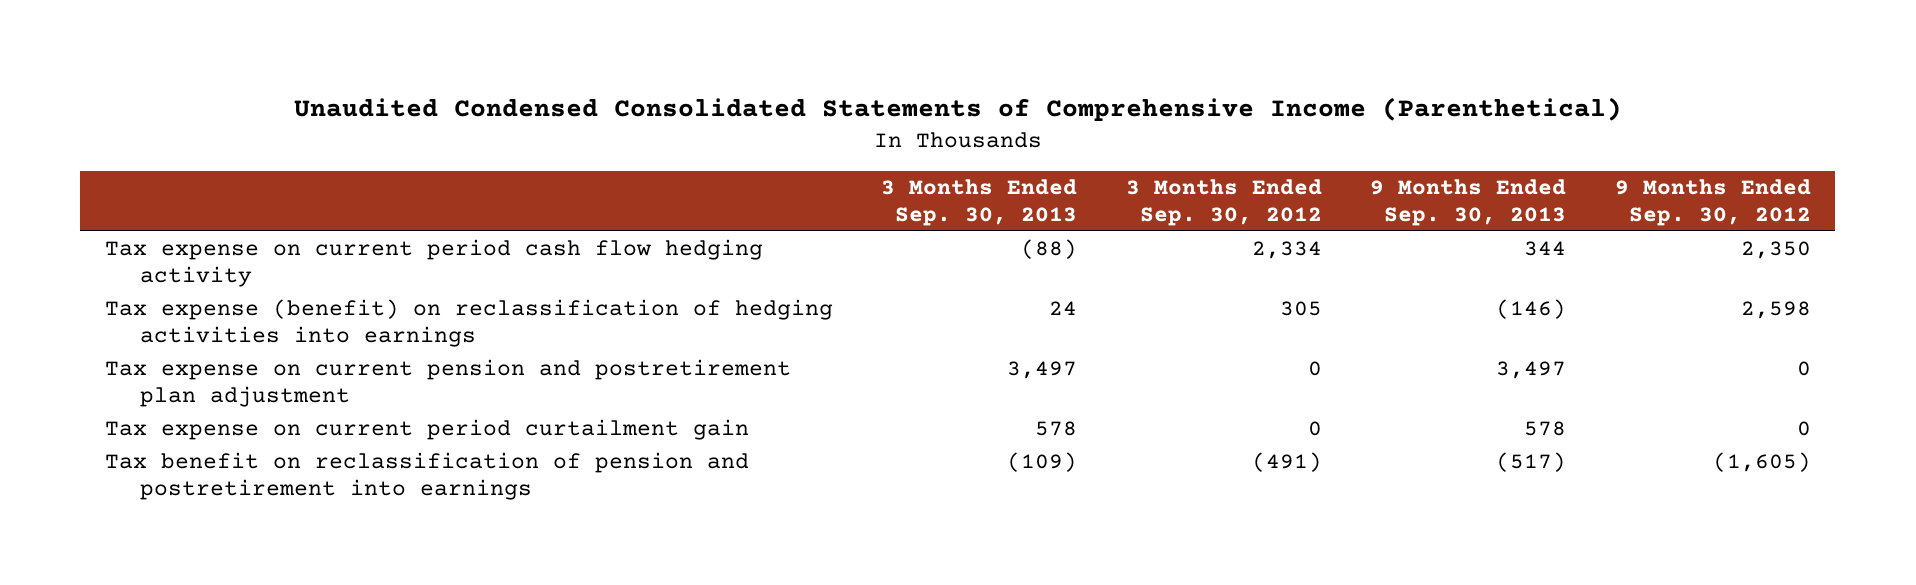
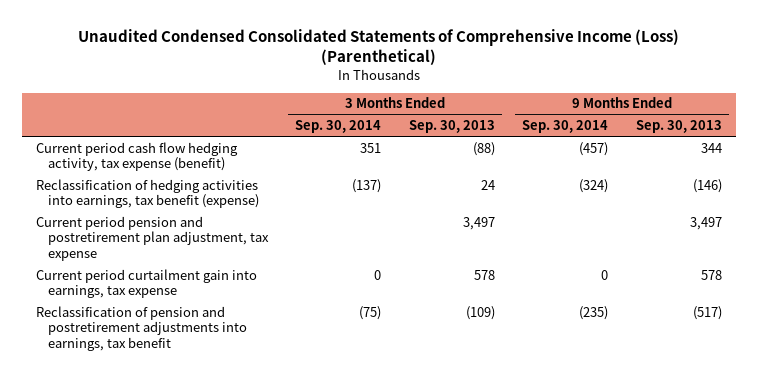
- Unaudited Condensed Consolidated Statements of Comprehensive Income (Parenthetical)
+ Unaudited Condensed Consolidated Statements of Comprehensive Income (Loss) (Parenthetical)
- | 3 Months Ended Sep. 30, 2013 | 3 Months Ended Sep. 30, 2012 | 9 Months Ended Sep. 30, 2013 | 9 Months Ended Sep. 30, 2012
+ | 3 Months Ended Sep. 30, 2014 | 3 Months Ended Sep. 30, 2013 | 9 Months Ended Sep. 30, 2014 | 9 Months Ended Sep. 30, 2013
- Tax expense on current period cash flow hedging activity | (88) | 2,334 | 344 | 2,350
- Tax expense (benefit) on reclassification of hedging activities into earnings | 24 | 305 | (146) | 2,598
- Tax expense on current pension and postretirement plan adjustment | 3,497 | 0 | 3,497 | 0
- Tax expense on current period curtailment gain | 578 | 0 | 578 | 0
- Tax benefit on reclassification of pension and postretirement into earnings | (109) | (491) | (517) | (1,605)
+ Current period cash flow hedging activity, tax expense (benefit) | 351 | (88) | (457) | 344
+ Reclassification of hedging activities into earnings, tax benefit (expense) | (137) | 24 | (324) | (146)
+ Current period pension and postretirement plan adjustment, tax expense | | 3,497 | | 3,497
+ Current period curtailment gain into earnings, tax expense | 0 | 578 | 0 | 578
+ Reclassification of pension and postretirement adjustments into earnings, tax benefit | (75) | (109) | (235) | (517)

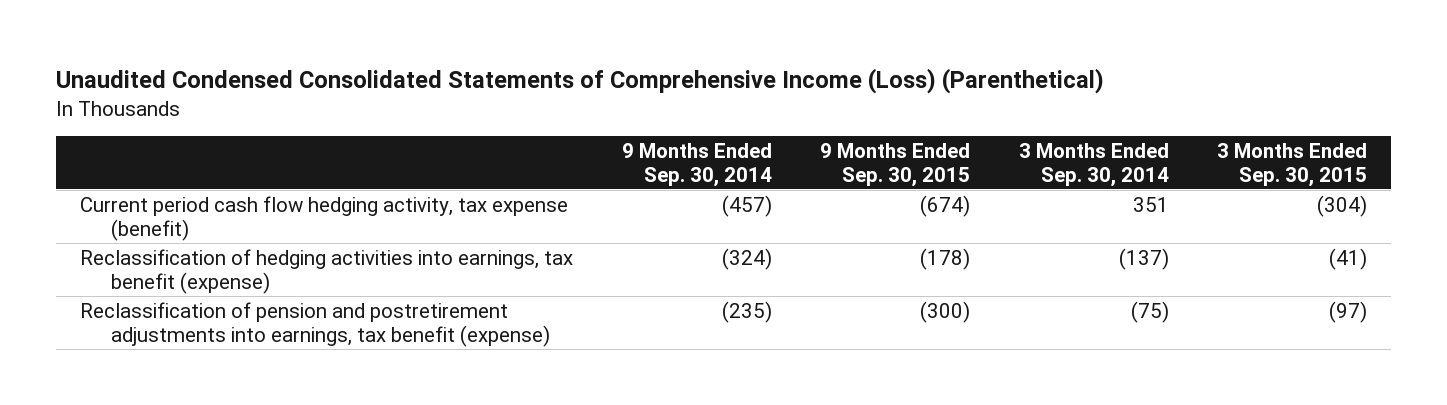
- | 3 Months Ended Sep. 30, 2014 | 3 Months Ended Sep. 30, 2013 | 9 Months Ended Sep. 30, 2014 | 9 Months Ended Sep. 30, 2013
+ | 9 Months Ended Sep. 30, 2014 | 9 Months Ended Sep. 30, 2015 | 3 Months Ended Sep. 30, 2014 | 3 Months Ended Sep. 30, 2015
- Current period pension and postretirement plan adjustment, tax expense | | 3,497 | | 3,497
- Current period curtailment gain into earnings, tax expense | 0 | 578 | 0 | 578
- Reclassification of pension and postretirement adjustments into earnings, tax benefit | (75) | (109) | (235) | (517)
+ Reclassification of pension and postretirement adjustments into earnings, tax benefit (expense) | (235) | (300) | (75) | (97)

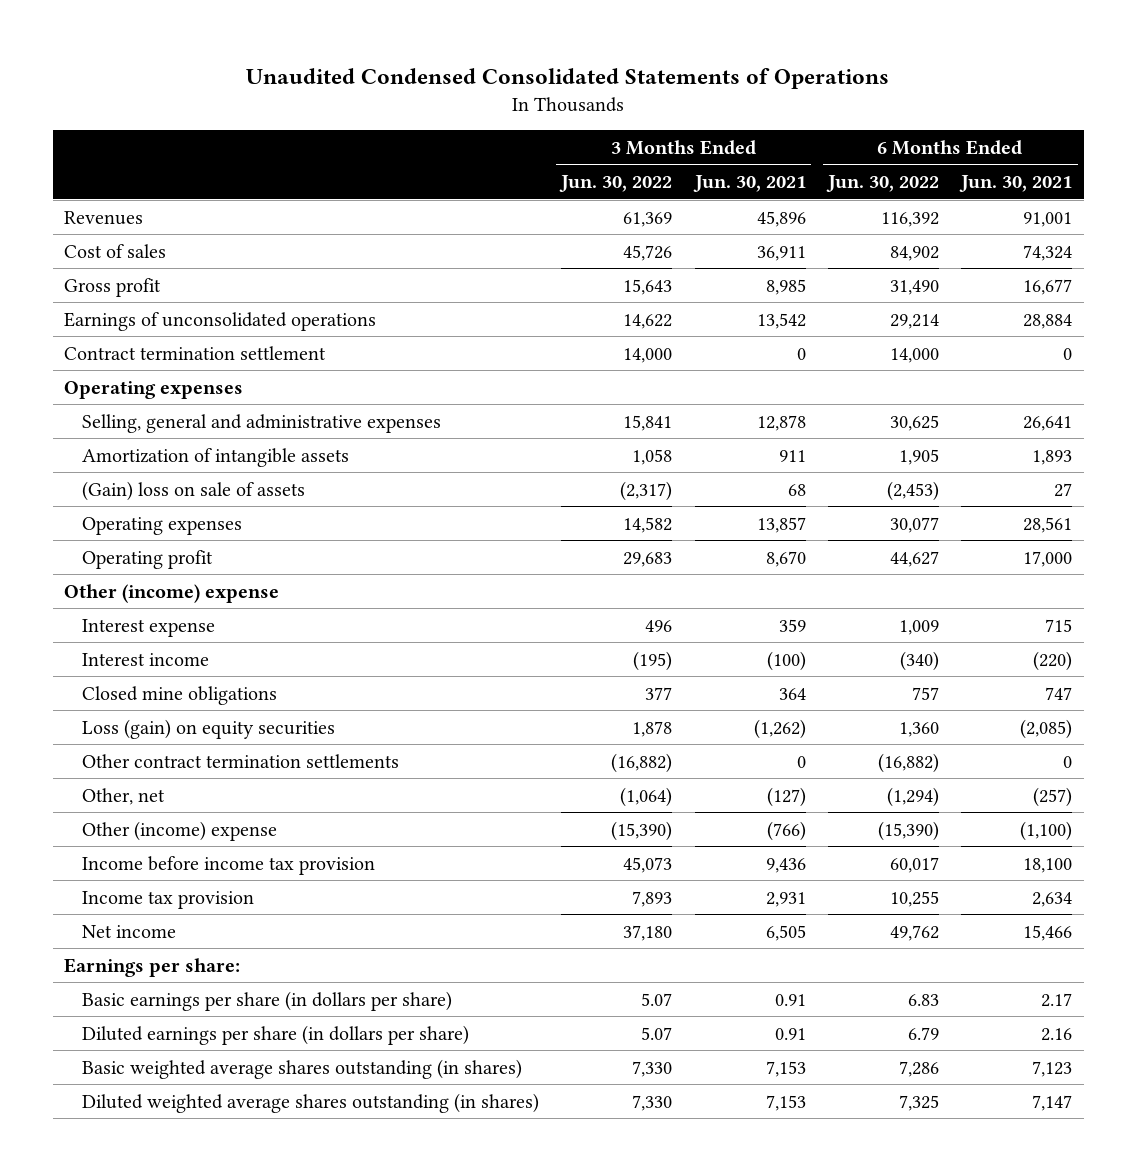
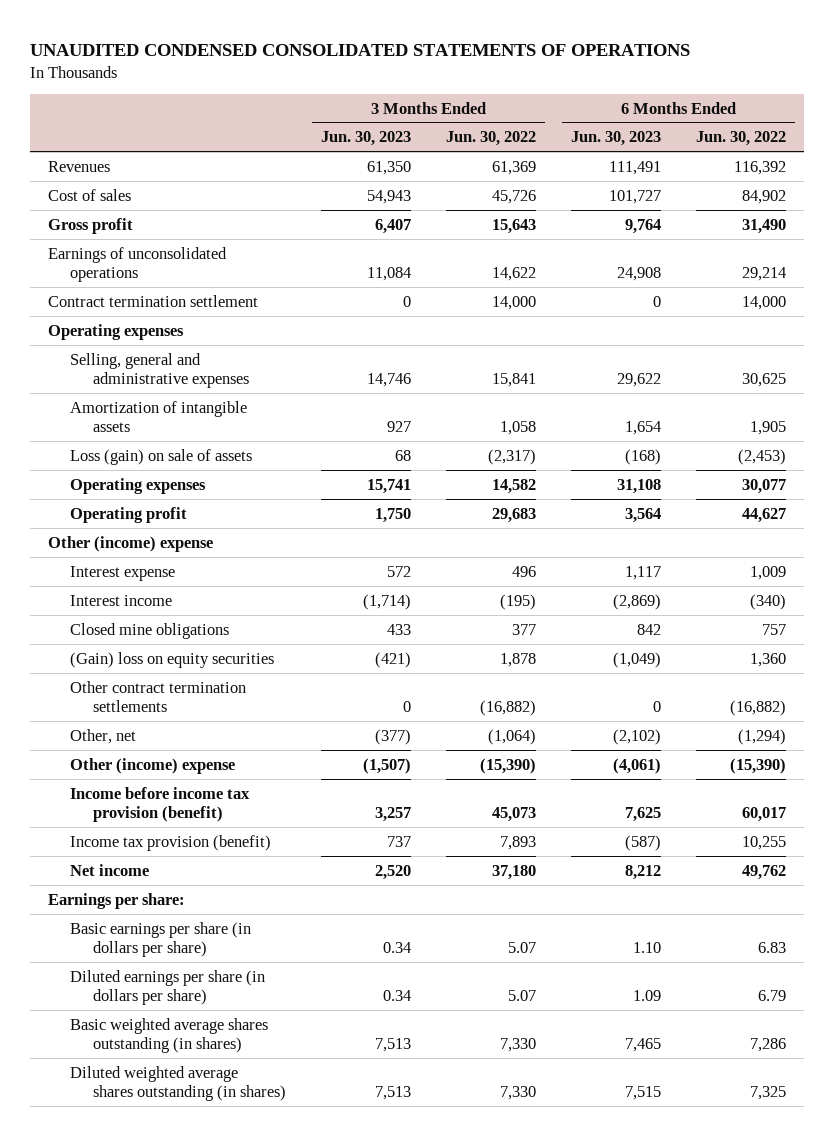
- Unaudited Condensed Consolidated Statements of Operations
+ UNAUDITED CONDENSED CONSOLIDATED STATEMENTS OF OPERATIONS
- | 3 Months Ended Jun. 30, 2022 | 3 Months Ended Jun. 30, 2021 | 6 Months Ended Jun. 30, 2022 | 6 Months Ended Jun. 30, 2021
+ | 3 Months Ended Jun. 30, 2023 | 3 Months Ended Jun. 30, 2022 | 6 Months Ended Jun. 30, 2023 | 6 Months Ended Jun. 30, 2022
- (Gain) loss on sale of assets | (2,317) | 68 | (2,453) | 27
+ Loss (gain) on sale of assets | 68 | (2,317) | (168) | (2,453)
- Loss (gain) on equity securities | 1,878 | (1,262) | 1,360 | (2,085)
+ (Gain) loss on equity securities | (421) | 1,878 | (1,049) | 1,360
- Income before income tax provision | 45,073 | 9,436 | 60,017 | 18,100
- Income tax provision | 7,893 | 2,931 | 10,255 | 2,634
+ Income before income tax provision (benefit) | 3,257 | 45,073 | 7,625 | 60,017
+ Income tax provision (benefit) | 737 | 7,893 | (587) | 10,255

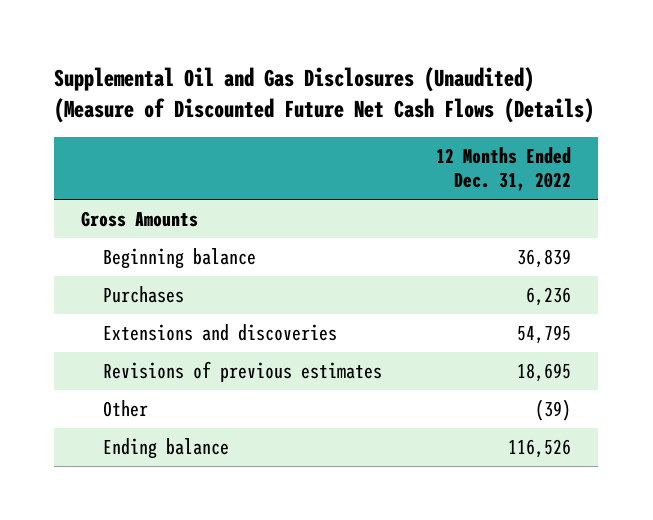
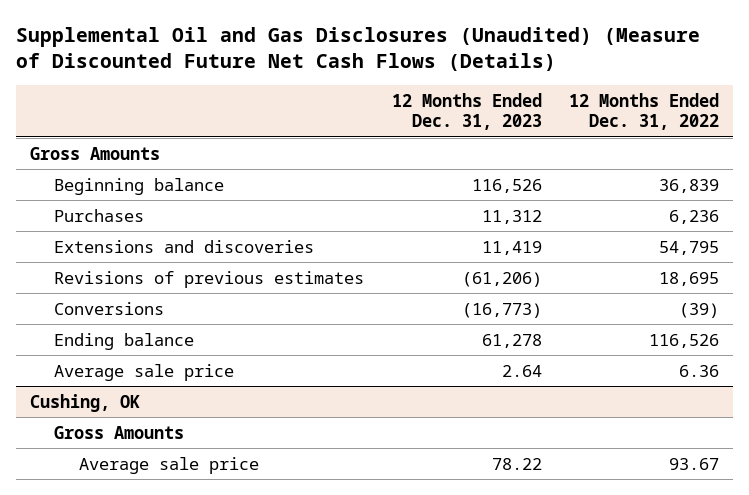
- | 12 Months Ended Dec. 31, 2022
+ | 12 Months Ended Dec. 31, 2023 | 12 Months Ended Dec. 31, 2022
- Other | (39)
+ Conversions | (16,773) | (39)
+ Average sale price | 2.64 | 6.36
+ Cushing, OK
+ Gross Amounts
+ Average sale price | 78.22 | 93.67

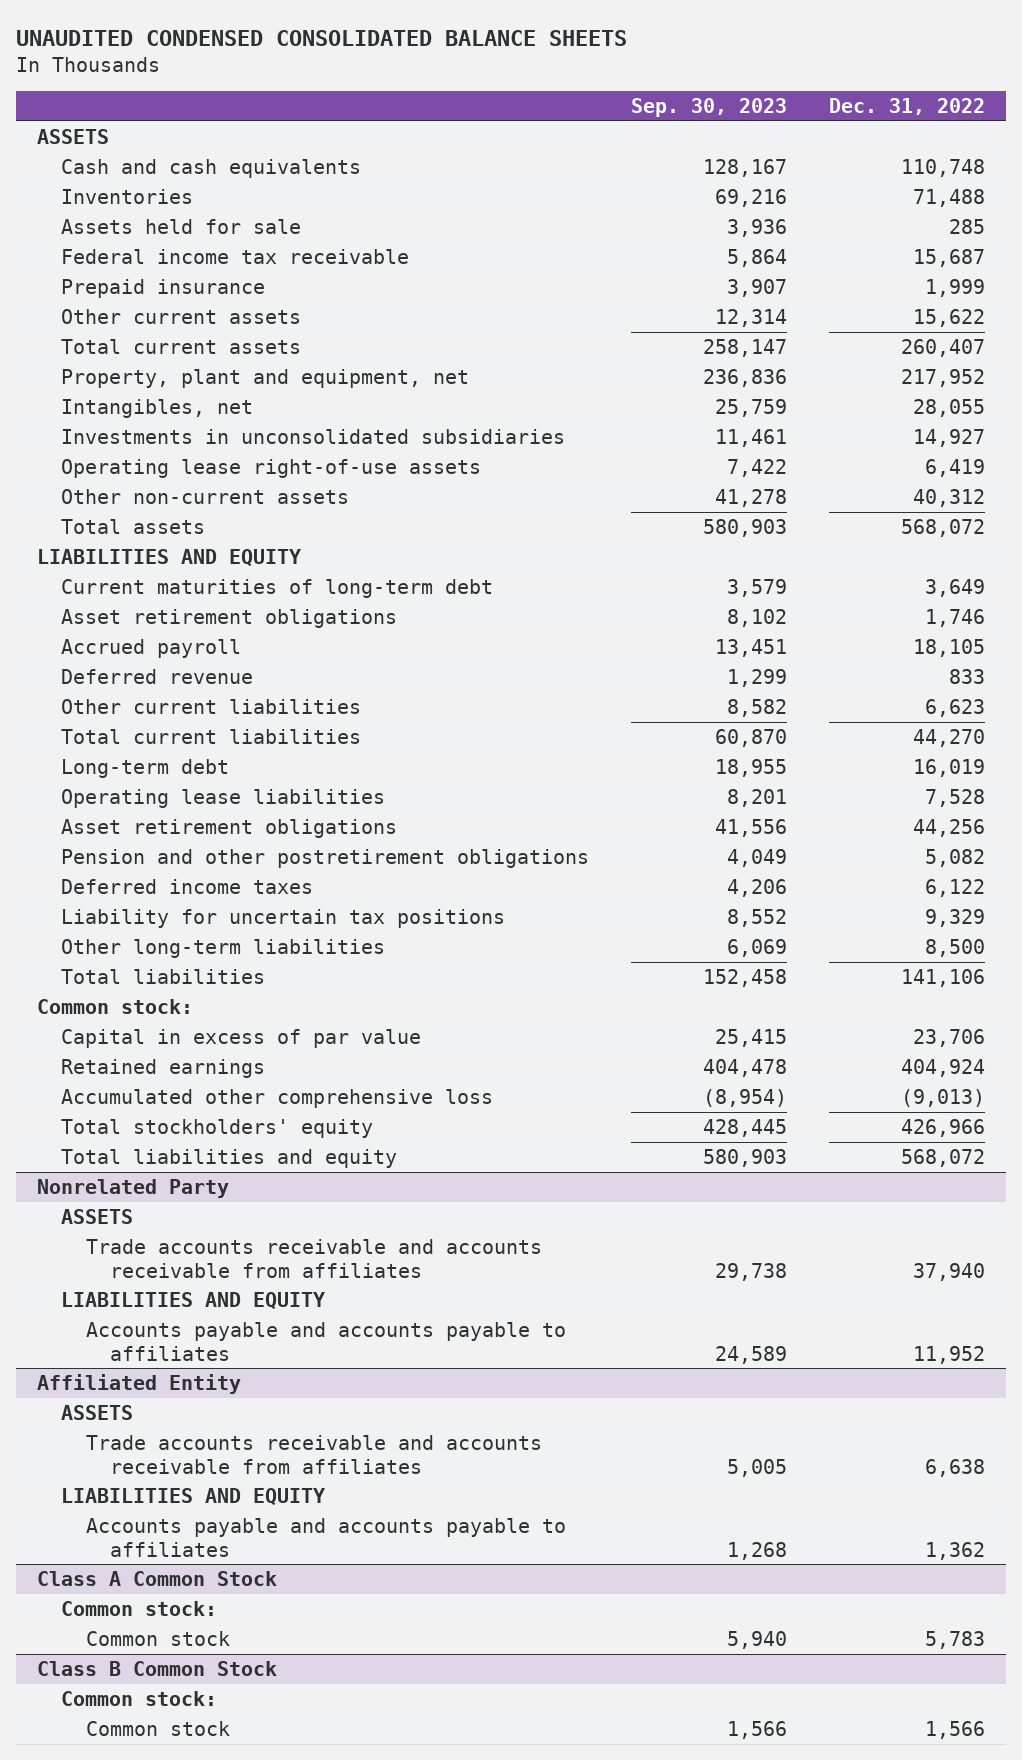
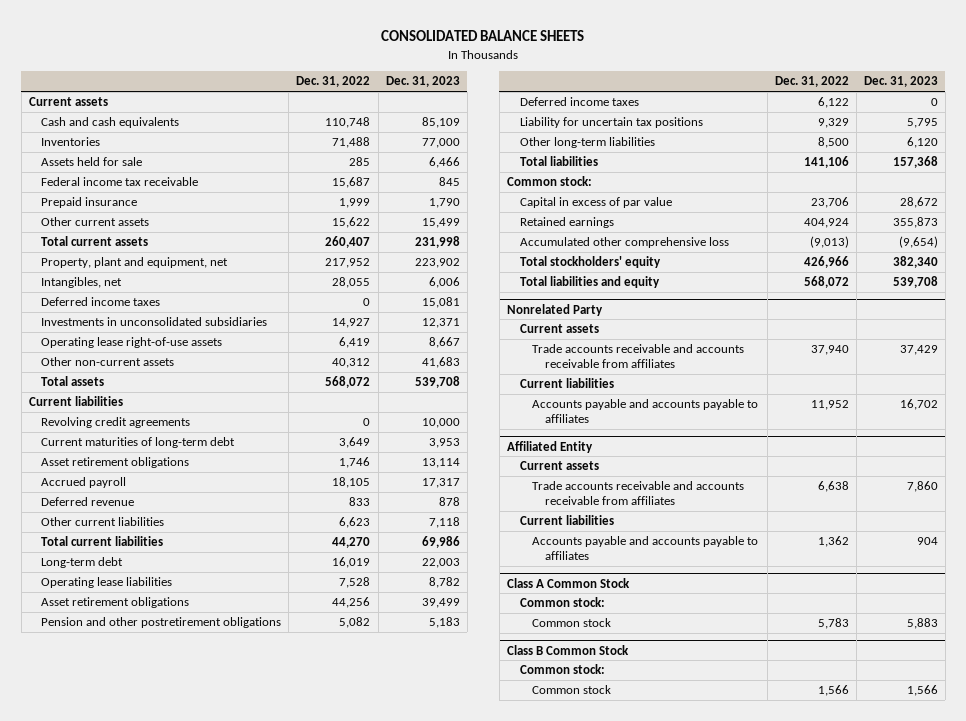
- UNAUDITED CONDENSED CONSOLIDATED BALANCE SHEETS
+ CONSOLIDATED BALANCE SHEETS
- | Sep. 30, 2023 | Dec. 31, 2022
+ | Dec. 31, 2022 | Dec. 31, 2023
- ASSETS
+ Current assets
+ Deferred income taxes | 0 | 15,081
- LIABILITIES AND EQUITY
+ Current liabilities
+ Revolving credit agreements | 0 | 10,000
@ Nonrelated Party
- ASSETS
+ Current assets
- LIABILITIES AND EQUITY
+ Current liabilities
@ Affiliated Entity
- ASSETS
+ Current assets
- LIABILITIES AND EQUITY
+ Current liabilities

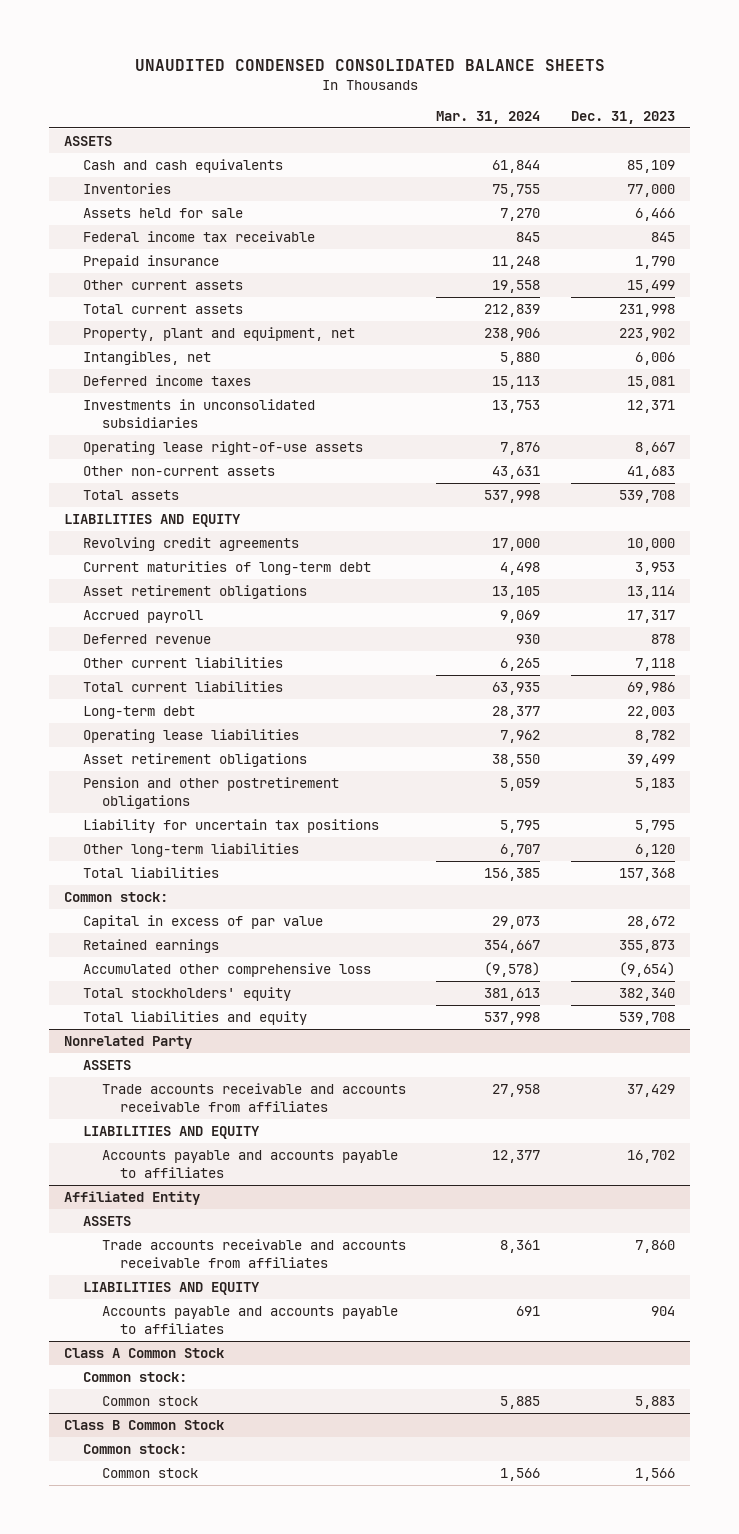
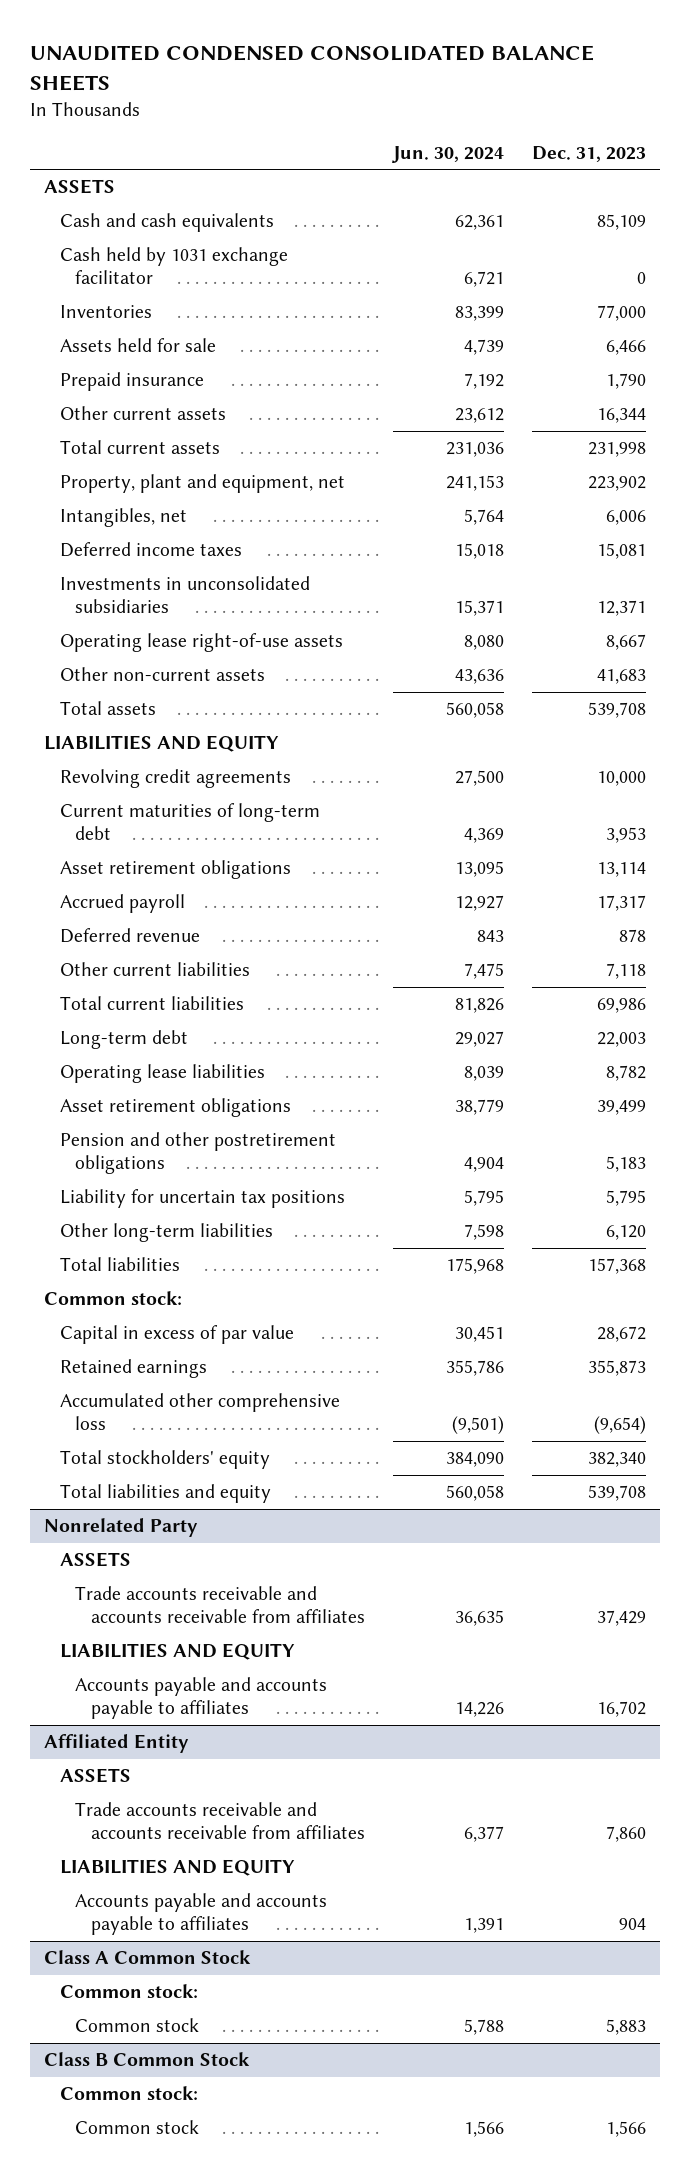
- | Mar. 31, 2024 | Dec. 31, 2023
+ | Jun. 30, 2024 | Dec. 31, 2023
+ Cash held by 1031 exchange facilitator | 6,721 | 0
- Federal income tax receivable | 845 | 845
- Other current assets | 19,558 | 15,499
+ Other current assets | 23,612 | 16,344

